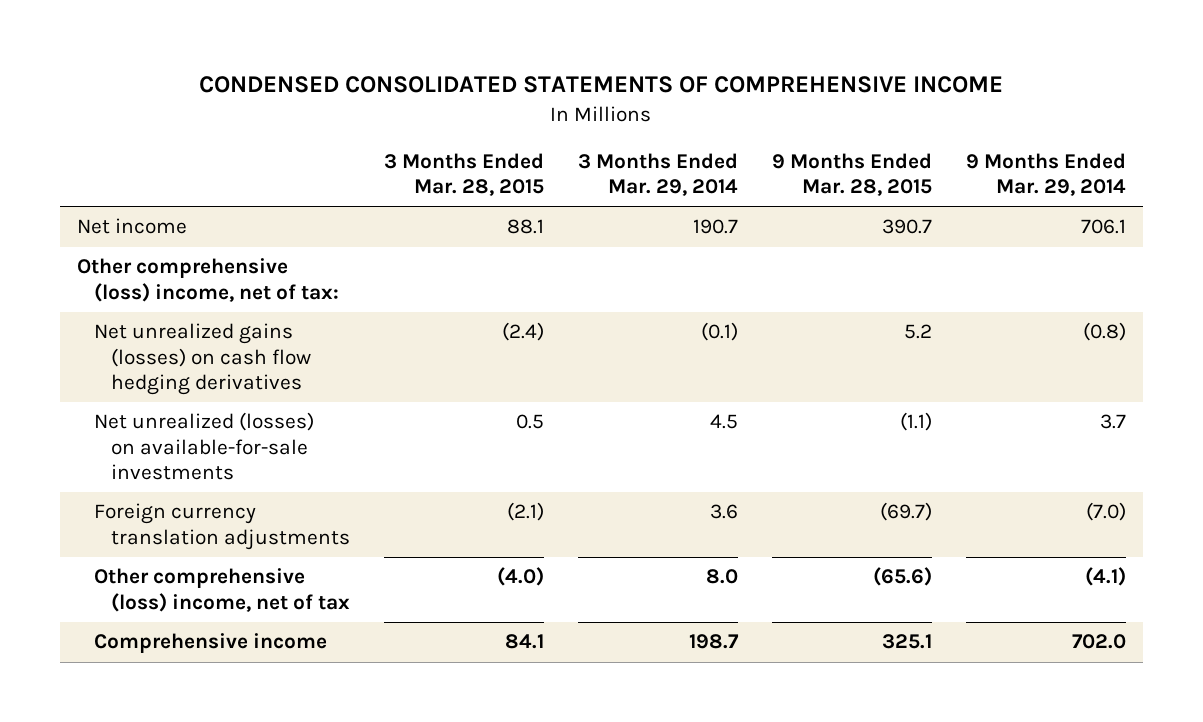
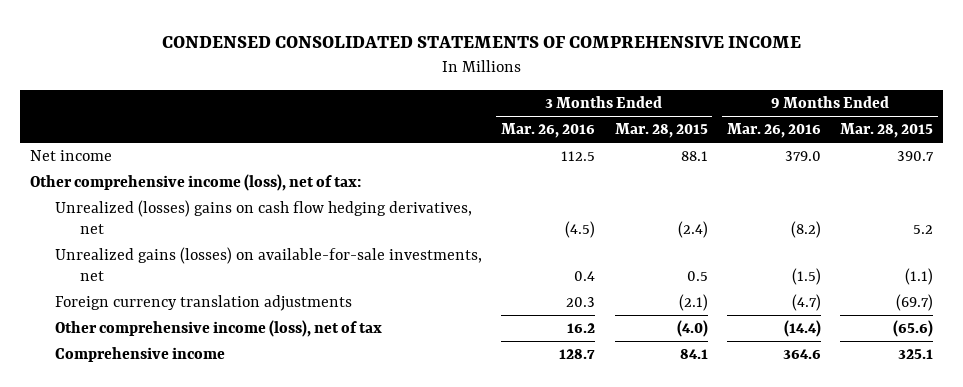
- | 3 Months Ended Mar. 28, 2015 | 3 Months Ended Mar. 29, 2014 | 9 Months Ended Mar. 28, 2015 | 9 Months Ended Mar. 29, 2014
+ | 3 Months Ended Mar. 26, 2016 | 3 Months Ended Mar. 28, 2015 | 9 Months Ended Mar. 26, 2016 | 9 Months Ended Mar. 28, 2015
- Other comprehensive (loss) income, net of tax:
- Net unrealized gains (losses) on cash flow hedging derivatives | (2.4) | (0.1) | 5.2 | (0.8)
- Net unrealized (losses) on available-for-sale investments | 0.5 | 4.5 | (1.1) | 3.7
+ Other comprehensive income (loss), net of tax:
+ Unrealized (losses) gains on cash flow hedging derivatives, net | (4.5) | (2.4) | (8.2) | 5.2
+ Unrealized gains (losses) on available-for-sale investments, net | 0.4 | 0.5 | (1.5) | (1.1)
- Other comprehensive (loss) income, net of tax | (4.0) | 8.0 | (65.6) | (4.1)
+ Other comprehensive income (loss), net of tax | 16.2 | (4.0) | (14.4) | (65.6)

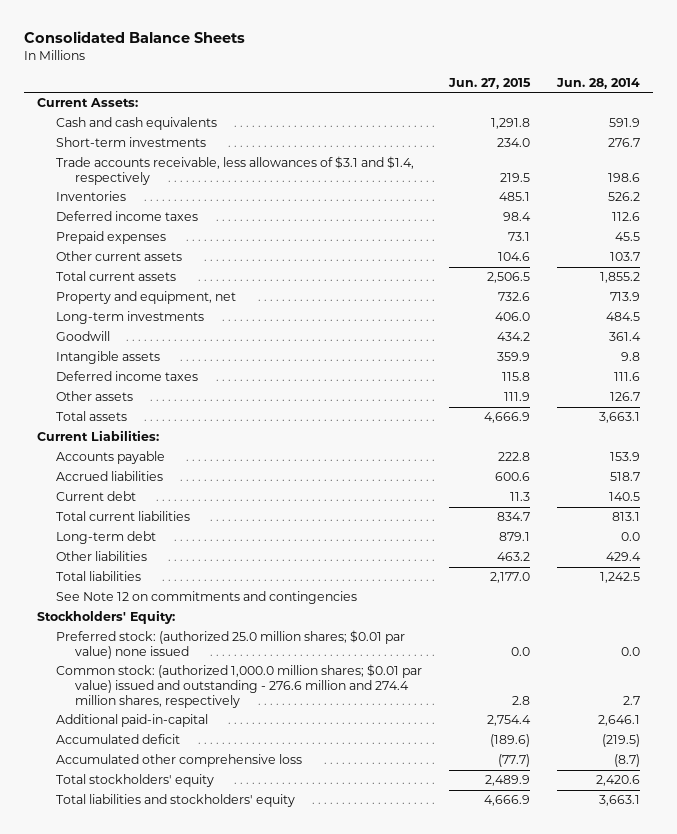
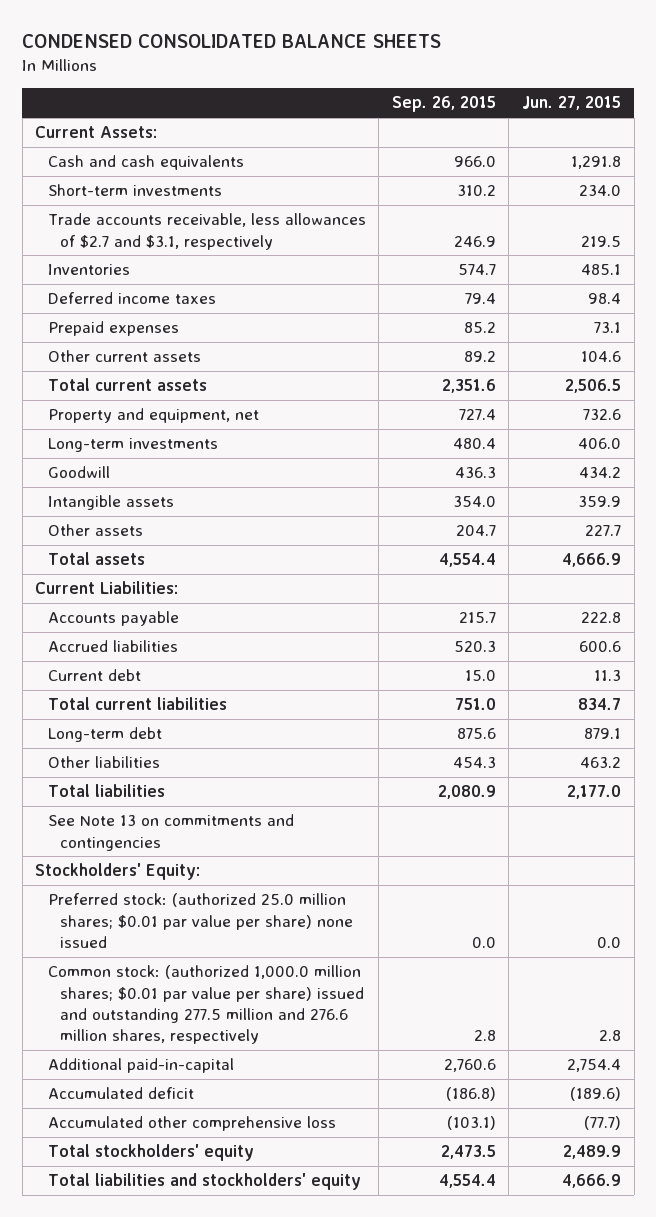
- Consolidated Balance Sheets
+ CONDENSED CONSOLIDATED BALANCE SHEETS
- | Jun. 27, 2015 | Jun. 28, 2014
+ | Sep. 26, 2015 | Jun. 27, 2015
- Trade accounts receivable, less allowances of $3.1 and $1.4, respectively | 219.5 | 198.6
+ Trade accounts receivable, less allowances of $2.7 and $3.1, respectively | 246.9 | 219.5
- Deferred income taxes | 115.8 | 111.6
- Other assets | 111.9 | 126.7
+ Other assets | 204.7 | 227.7
- See Note 12 on commitments and contingencies
+ See Note 13 on commitments and contingencies
- Preferred stock: (authorized 25.0 million shares; $0.01 par value) none issued | 0.0 | 0.0
- Common stock: (authorized 1,000.0 million shares; $0.01 par value) issued and outstanding - 276.6 million and 274.4 million shares, respectively | 2.8 | 2.7
+ Preferred stock: (authorized 25.0 million shares; $0.01 par value per share) none issued | 0.0 | 0.0
+ Common stock: (authorized 1,000.0 million shares; $0.01 par value per share) issued and outstanding 277.5 million and 276.6 million shares, respectively | 2.8 | 2.8

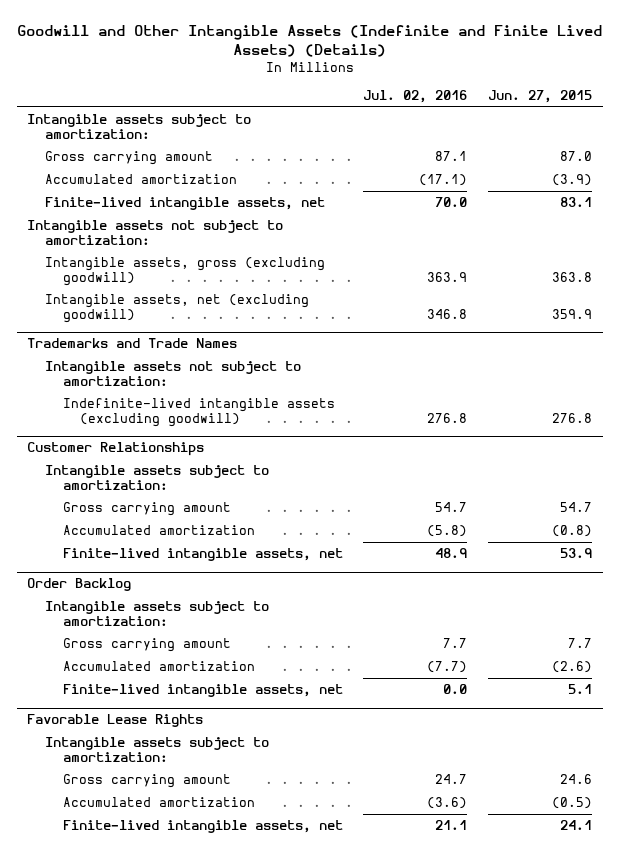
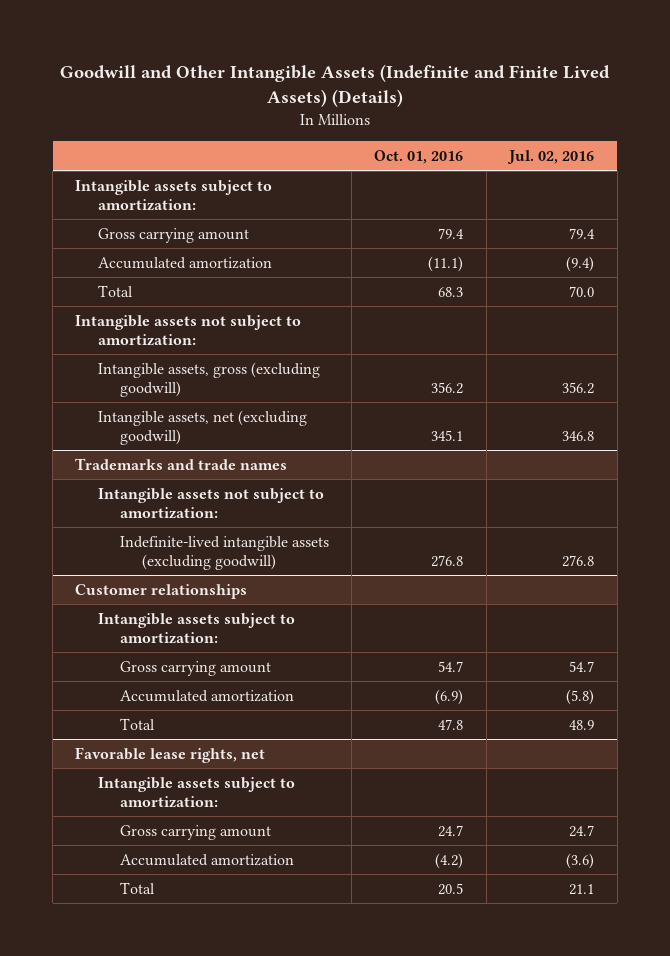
- | Jul. 02, 2016 | Jun. 27, 2015
+ | Oct. 01, 2016 | Jul. 02, 2016
- Gross carrying amount | 87.1 | 87.0
- Accumulated amortization | (17.1) | (3.9)
- Finite-lived intangible assets, net | 70.0 | 83.1
+ Gross carrying amount | 79.4 | 79.4
+ Accumulated amortization | (11.1) | (9.4)
+ Total | 68.3 | 70.0
- Intangible assets, gross (excluding goodwill) | 363.9 | 363.8
+ Intangible assets, gross (excluding goodwill) | 356.2 | 356.2
- Trademarks and Trade Names
+ Trademarks and trade names
- Customer Relationships
+ Customer relationships
- Finite-lived intangible assets, net | 48.9 | 53.9
- Order Backlog
- Intangible assets subject to amortization:
- Gross carrying amount | 7.7 | 7.7
- Accumulated amortization | (7.7) | (2.6)
- Finite-lived intangible assets, net | 0.0 | 5.1
- Favorable Lease Rights
+ Total | 47.8 | 48.9
+ Favorable lease rights, net
- Finite-lived intangible assets, net | 21.1 | 24.1
+ Total | 20.5 | 21.1

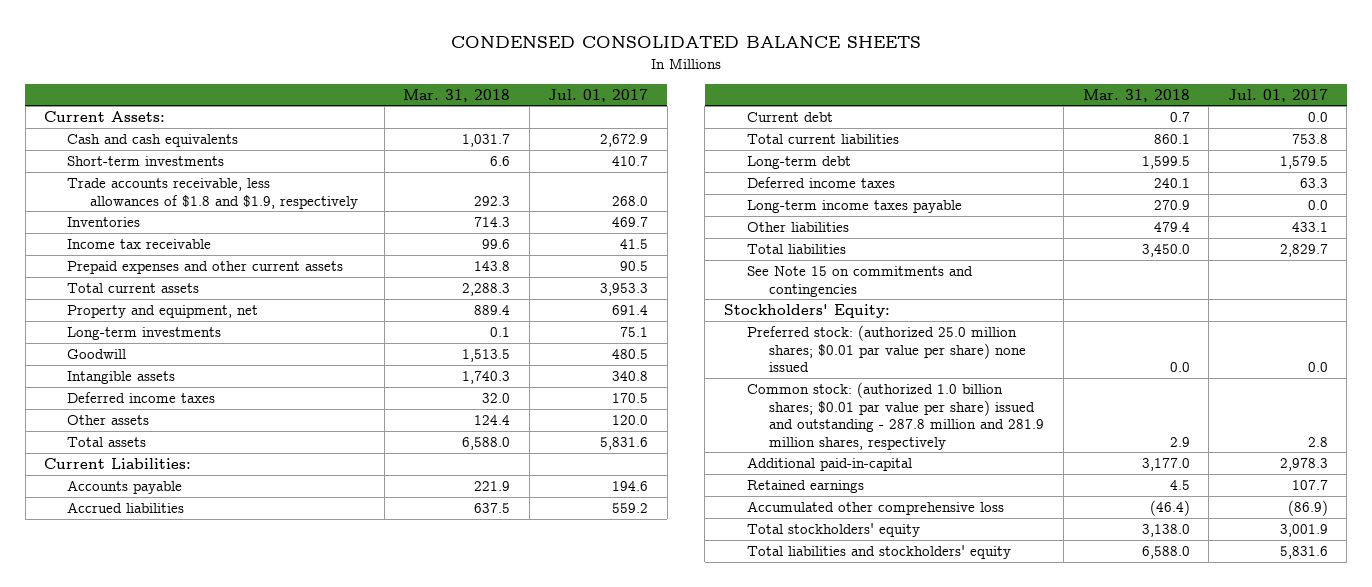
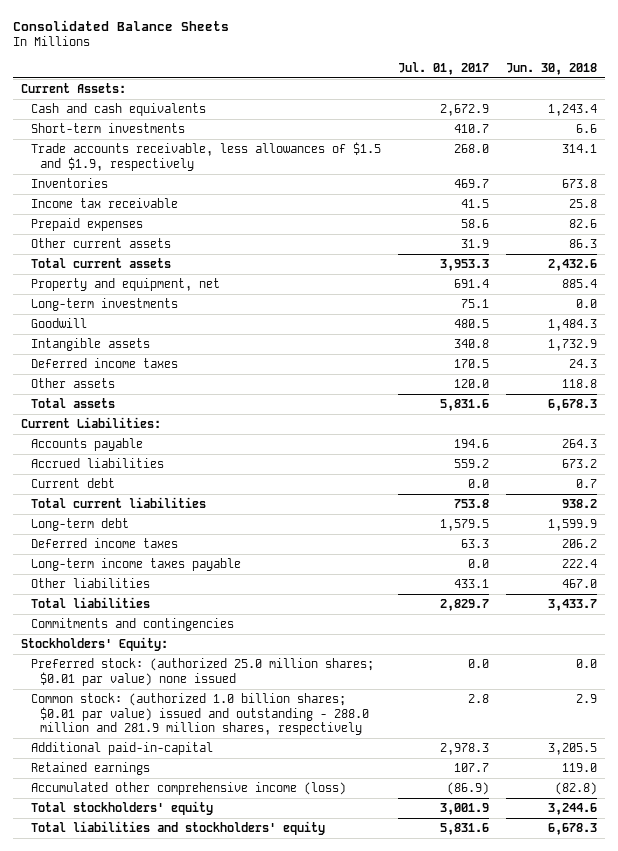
- CONDENSED CONSOLIDATED BALANCE SHEETS
+ Consolidated Balance Sheets
- | Mar. 31, 2018 | Jul. 01, 2017
+ | Jul. 01, 2017 | Jun. 30, 2018
- Trade accounts receivable, less allowances of $1.8 and $1.9, respectively | 292.3 | 268.0
+ Trade accounts receivable, less allowances of $1.5 and $1.9, respectively | 268.0 | 314.1
- Prepaid expenses and other current assets | 143.8 | 90.5
+ Prepaid expenses | 58.6 | 82.6
+ Other current assets | 31.9 | 86.3
- See Note 15 on commitments and contingencies
+ Commitments and contingencies
- Preferred stock: (authorized 25.0 million shares; $0.01 par value per share) none issued | 0.0 | 0.0
- Common stock: (authorized 1.0 billion shares; $0.01 par value per share) issued and outstanding - 287.8 million and 281.9 million shares, respectively | 2.9 | 2.8
+ Preferred stock: (authorized 25.0 million shares; $0.01 par value) none issued | 0.0 | 0.0
+ Common stock: (authorized 1.0 billion shares; $0.01 par value) issued and outstanding - 288.0 million and 281.9 million shares, respectively | 2.8 | 2.9
- Accumulated other comprehensive loss | (46.4) | (86.9)
+ Accumulated other comprehensive income (loss) | (86.9) | (82.8)

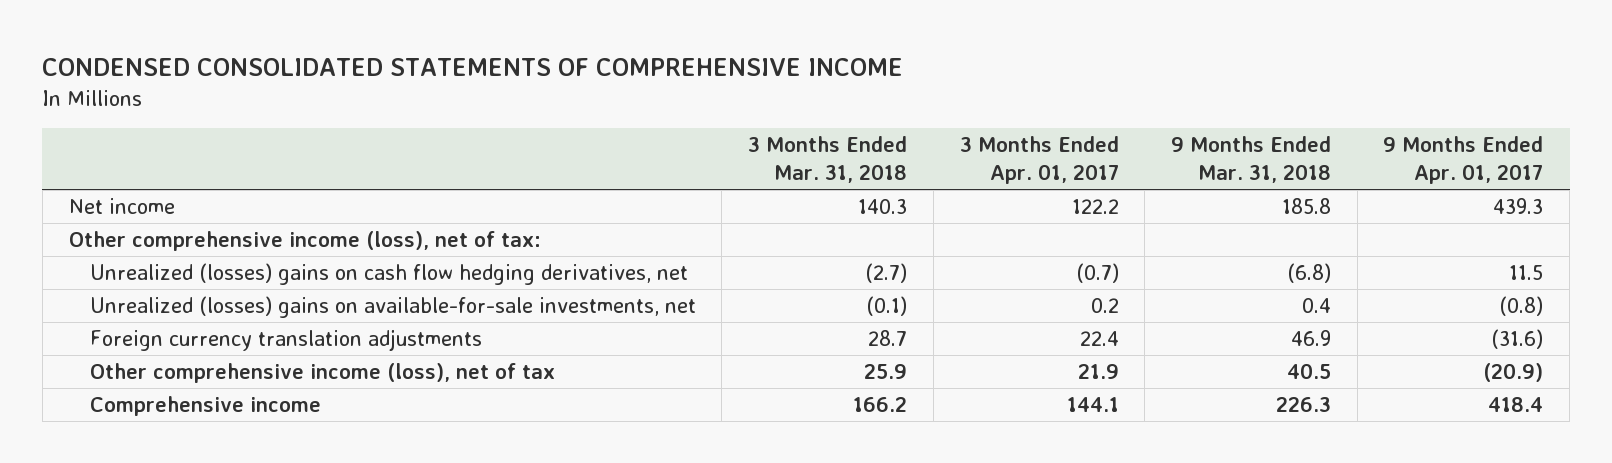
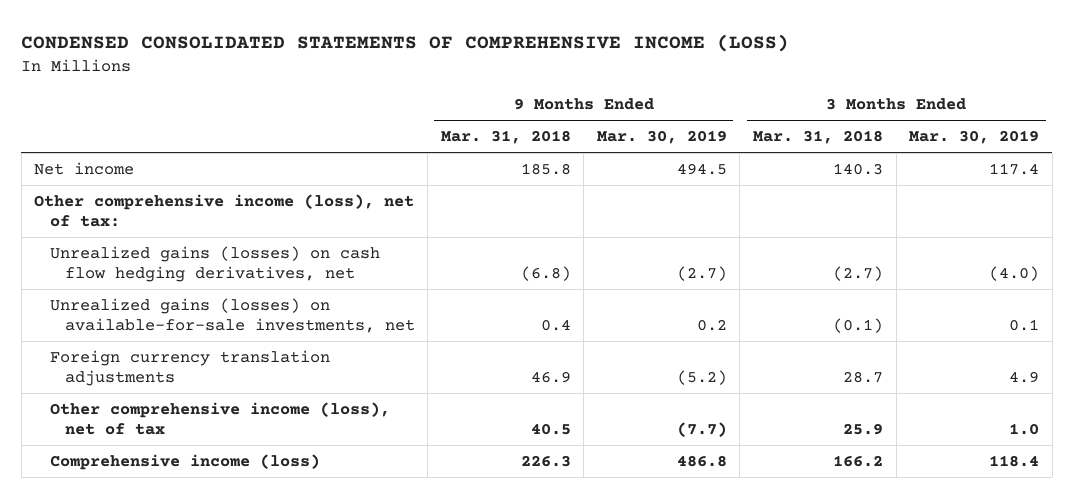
- CONDENSED CONSOLIDATED STATEMENTS OF COMPREHENSIVE INCOME
+ CONDENSED CONSOLIDATED STATEMENTS OF COMPREHENSIVE INCOME (LOSS)
- | 3 Months Ended Mar. 31, 2018 | 3 Months Ended Apr. 01, 2017 | 9 Months Ended Mar. 31, 2018 | 9 Months Ended Apr. 01, 2017
+ | 9 Months Ended Mar. 31, 2018 | 9 Months Ended Mar. 30, 2019 | 3 Months Ended Mar. 31, 2018 | 3 Months Ended Mar. 30, 2019
- Unrealized (losses) gains on cash flow hedging derivatives, net | (2.7) | (0.7) | (6.8) | 11.5
- Unrealized (losses) gains on available-for-sale investments, net | (0.1) | 0.2 | 0.4 | (0.8)
+ Unrealized gains (losses) on cash flow hedging derivatives, net | (6.8) | (2.7) | (2.7) | (4.0)
+ Unrealized gains (losses) on available-for-sale investments, net | 0.4 | 0.2 | (0.1) | 0.1
- Comprehensive income | 166.2 | 144.1 | 226.3 | 418.4
+ Comprehensive income (loss) | 226.3 | 486.8 | 166.2 | 118.4

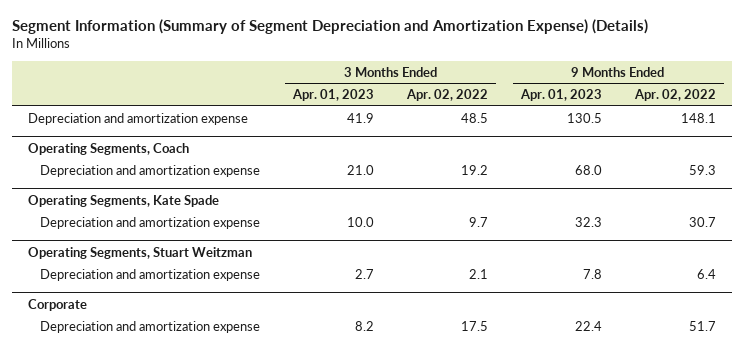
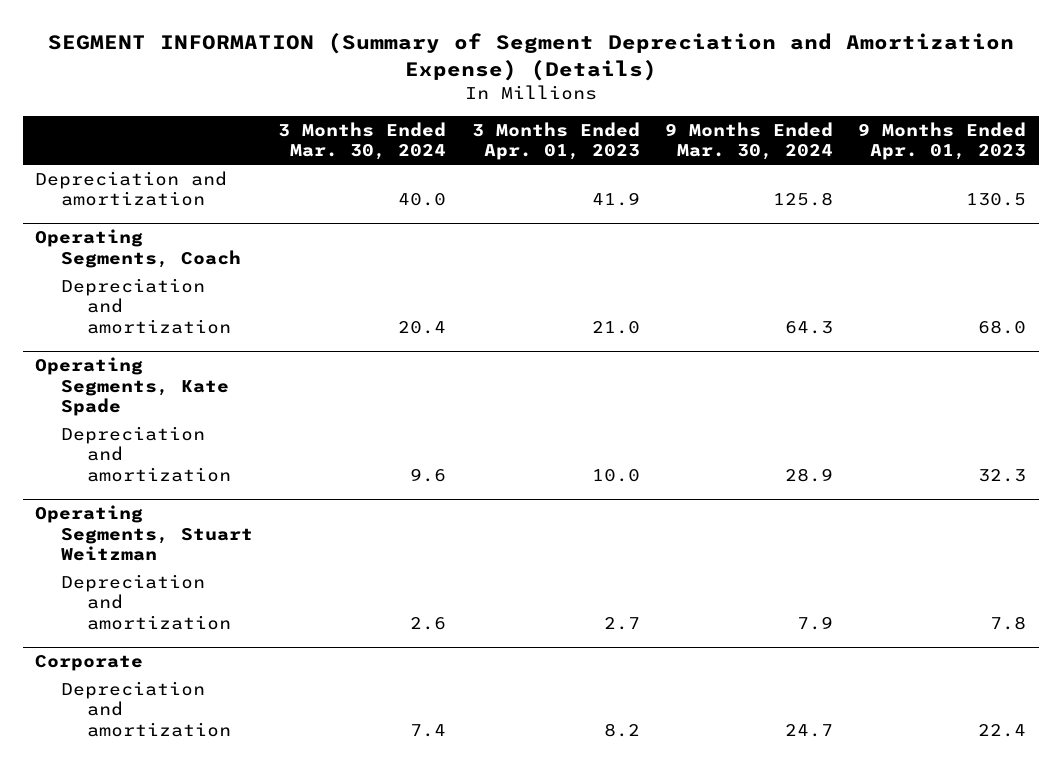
- Segment Information (Summary of Segment Depreciation and Amortization Expense) (Details)
+ SEGMENT INFORMATION (Summary of Segment Depreciation and Amortization Expense) (Details)
- | 3 Months Ended Apr. 01, 2023 | 3 Months Ended Apr. 02, 2022 | 9 Months Ended Apr. 01, 2023 | 9 Months Ended Apr. 02, 2022
+ | 3 Months Ended Mar. 30, 2024 | 3 Months Ended Apr. 01, 2023 | 9 Months Ended Mar. 30, 2024 | 9 Months Ended Apr. 01, 2023
- Depreciation and amortization expense | 41.9 | 48.5 | 130.5 | 148.1
+ Depreciation and amortization | 40.0 | 41.9 | 125.8 | 130.5
@ Operating Segments, Coach
- Depreciation and amortization expense | 21.0 | 19.2 | 68.0 | 59.3
+ Depreciation and amortization | 20.4 | 21.0 | 64.3 | 68.0
@ Operating Segments, Kate Spade
- Depreciation and amortization expense | 10.0 | 9.7 | 32.3 | 30.7
+ Depreciation and amortization | 9.6 | 10.0 | 28.9 | 32.3
@ Operating Segments, Stuart Weitzman
- Depreciation and amortization expense | 2.7 | 2.1 | 7.8 | 6.4
+ Depreciation and amortization | 2.6 | 2.7 | 7.9 | 7.8
@ Corporate
- Depreciation and amortization expense | 8.2 | 17.5 | 22.4 | 51.7
+ Depreciation and amortization | 7.4 | 8.2 | 24.7 | 22.4

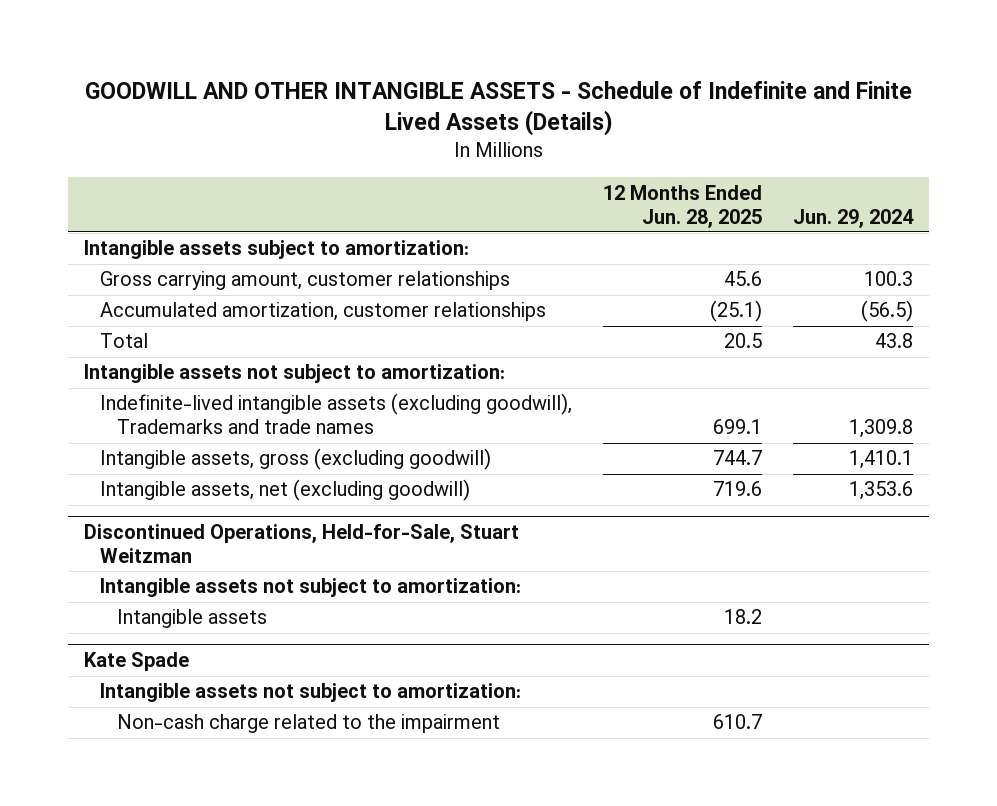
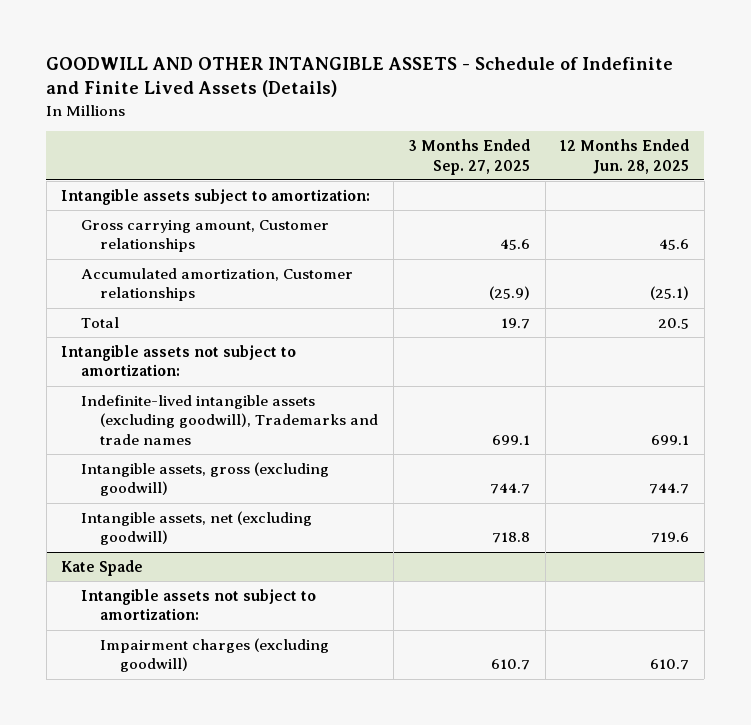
- | 12 Months Ended Jun. 28, 2025 | Jun. 29, 2024
+ | 3 Months Ended Sep. 27, 2025 | 12 Months Ended Jun. 28, 2025
- Gross carrying amount, customer relationships | 45.6 | 100.3
- Accumulated amortization, customer relationships | (25.1) | (56.5)
+ Gross carrying amount, Customer relationships | 45.6 | 45.6
+ Accumulated amortization, Customer relationships | (25.9) | (25.1)
- Discontinued Operations, Held-for-Sale, Stuart Weitzman
- Intangible assets not subject to amortization:
- Intangible assets | 18.2 |
@ Kate Spade
- Non-cash charge related to the impairment | 610.7 |
+ Impairment charges (excluding goodwill) | 610.7 | 610.7

